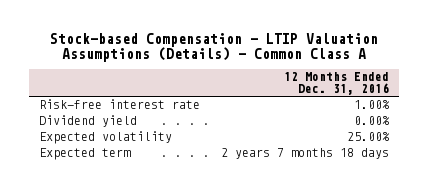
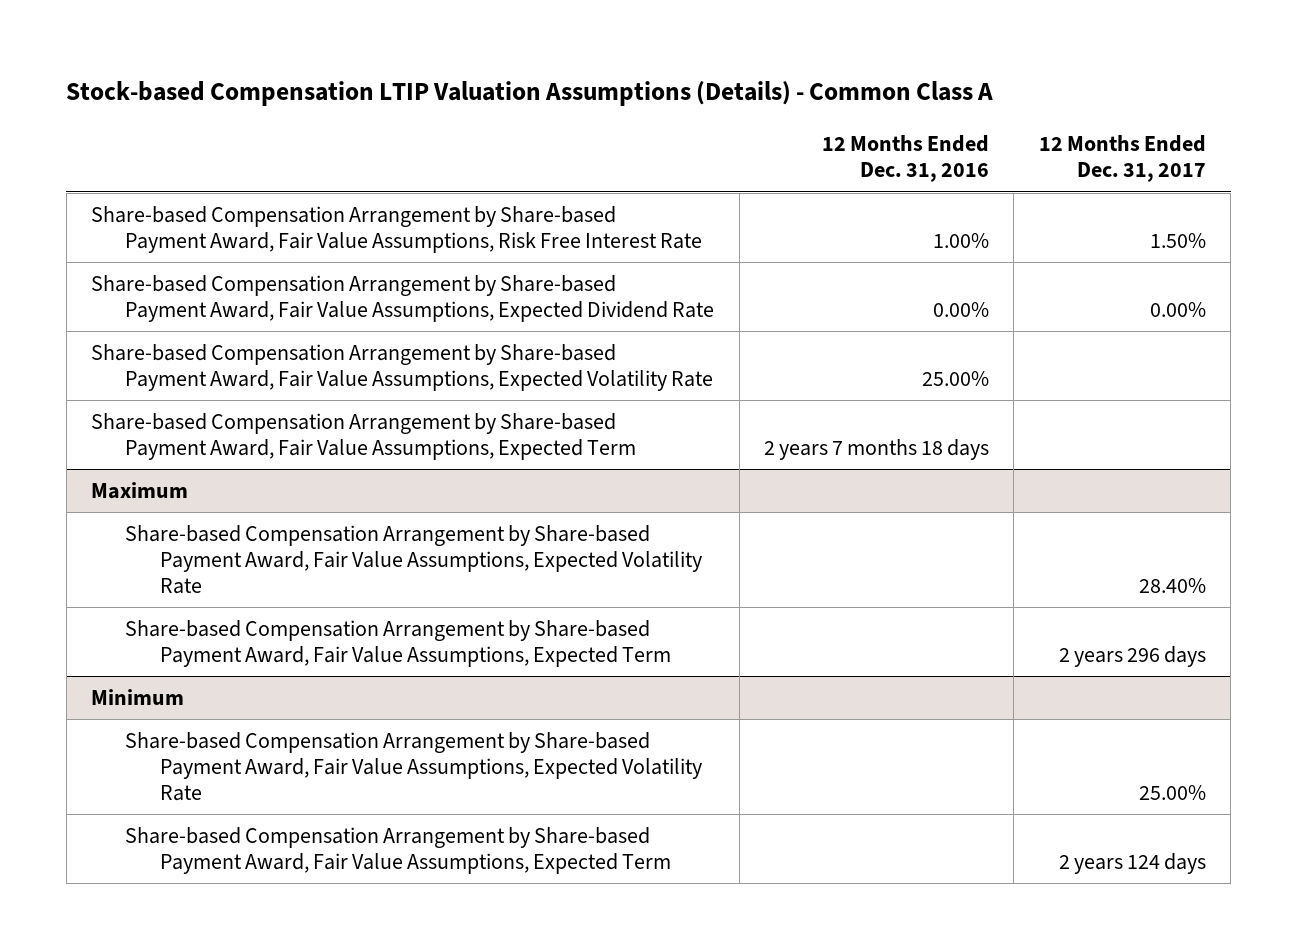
- Stock-based Compensation - LTIP Valuation Assumptions (Details) - Common Class A
+ Stock-based Compensation LTIP Valuation Assumptions (Details) - Common Class A
- | 12 Months Ended Dec. 31, 2016
+ | 12 Months Ended Dec. 31, 2016 | 12 Months Ended Dec. 31, 2017
- Risk-free interest rate | 1.00%
- Dividend yield | 0.00%
- Expected volatility | 25.00%
- Expected term | 2 years 7 months 18 days
+ Share-based Compensation Arrangement by Share-based Payment Award, Fair Value Assumptions, Risk Free Interest Rate | 1.00% | 1.50%
+ Share-based Compensation Arrangement by Share-based Payment Award, Fair Value Assumptions, Expected Dividend Rate | 0.00% | 0.00%
+ Share-based Compensation Arrangement by Share-based Payment Award, Fair Value Assumptions, Expected Volatility Rate | 25.00% |
+ Share-based Compensation Arrangement by Share-based Payment Award, Fair Value Assumptions, Expected Term | 2 years 7 months 18 days |
+ Maximum
+ Share-based Compensation Arrangement by Share-based Payment Award, Fair Value Assumptions, Expected Volatility Rate | | 28.40%
+ Share-based Compensation Arrangement by Share-based Payment Award, Fair Value Assumptions, Expected Term | | 2 years 296 days
+ Minimum
+ Share-based Compensation Arrangement by Share-based Payment Award, Fair Value Assumptions, Expected Volatility Rate | | 25.00%
+ Share-based Compensation Arrangement by Share-based Payment Award, Fair Value Assumptions, Expected Term | | 2 years 124 days

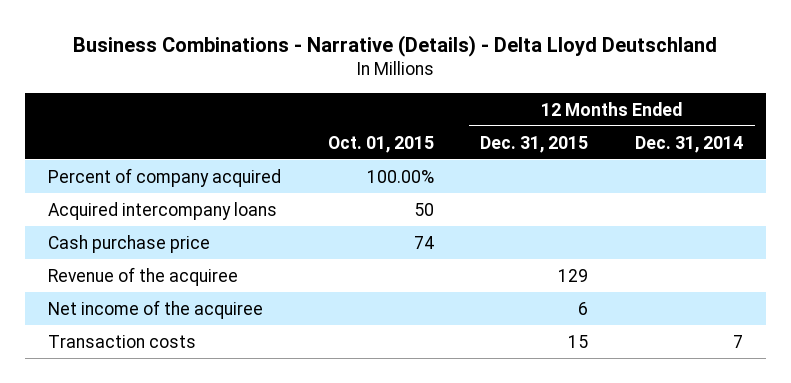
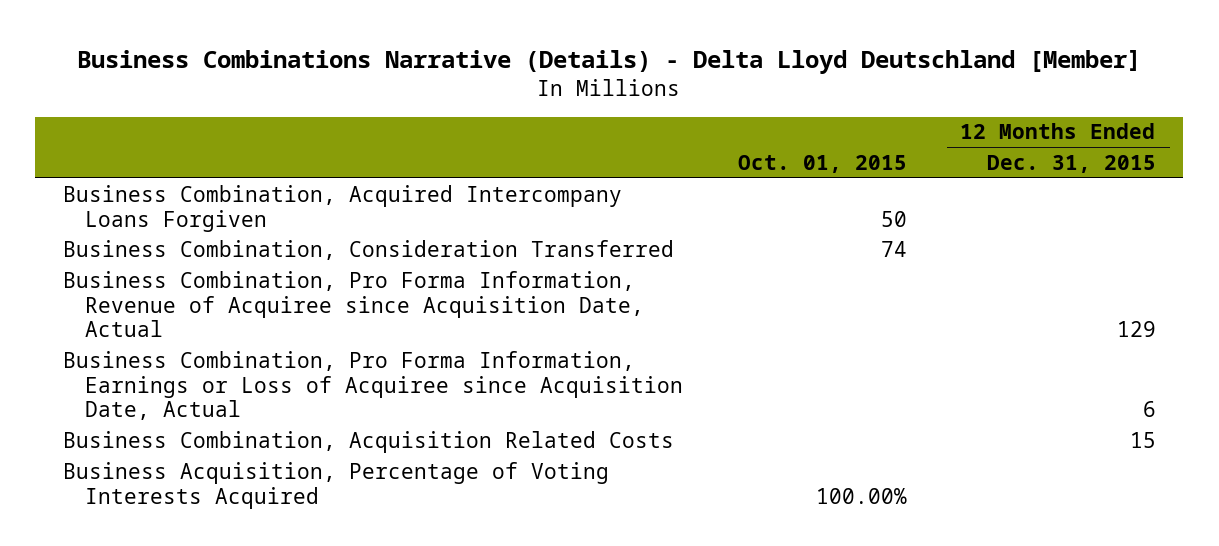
- Business Combinations - Narrative (Details) - Delta Lloyd Deutschland
+ Business Combinations Narrative (Details) - Delta Lloyd Deutschland [Member]
- | Oct. 01, 2015 | 12 Months Ended Dec. 31, 2015 | 12 Months Ended Dec. 31, 2014
+ | Oct. 01, 2015 | 12 Months Ended Dec. 31, 2015
- Percent of company acquired | 100.00% | |
- Acquired intercompany loans | 50 | |
- Cash purchase price | 74 | |
- Revenue of the acquiree | | 129 |
- Net income of the acquiree | | 6 |
- Transaction costs | | 15 | 7
+ Business Combination, Acquired Intercompany Loans Forgiven | 50 |
+ Business Combination, Consideration Transferred | 74 |
+ Business Combination, Pro Forma Information, Revenue of Acquiree since Acquisition Date, Actual | | 129
+ Business Combination, Pro Forma Information, Earnings or Loss of Acquiree since Acquisition Date, Actual | | 6
+ Business Combination, Acquisition Related Costs | | 15
+ Business Acquisition, Percentage of Voting Interests Acquired | 100.00% |

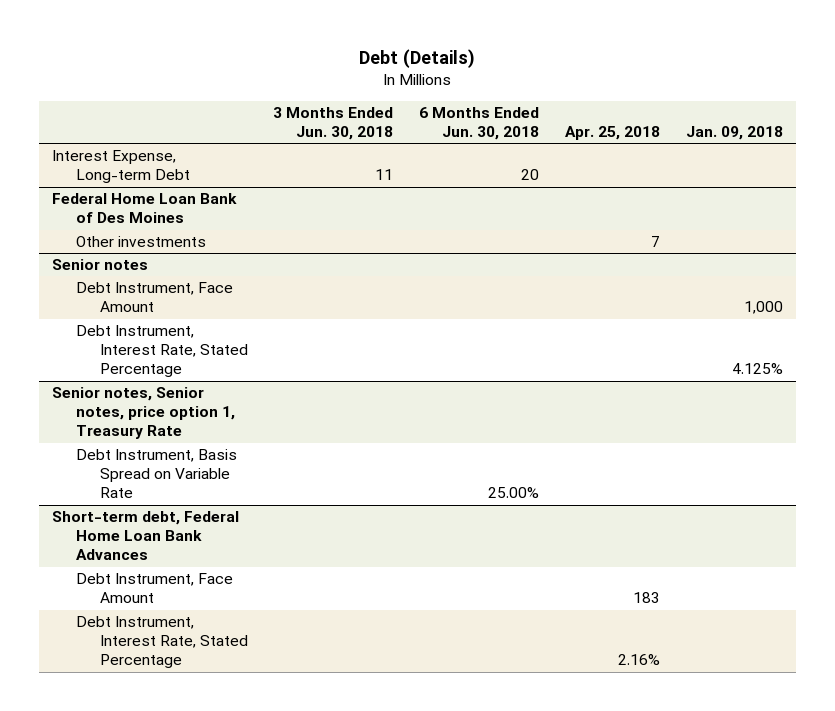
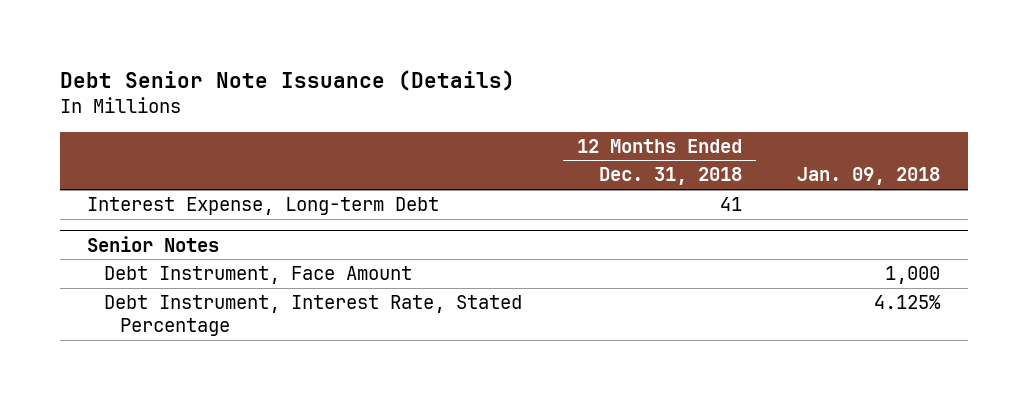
- Debt (Details)
+ Debt Senior Note Issuance (Details)
- | 3 Months Ended Jun. 30, 2018 | 6 Months Ended Jun. 30, 2018 | Apr. 25, 2018 | Jan. 09, 2018
+ | 12 Months Ended Dec. 31, 2018 | Jan. 09, 2018
- Federal Home Loan Bank of Des Moines
- Other investments | | | 7 |
- Senior notes
+ Senior Notes
- Senior notes, Senior notes, price option 1, Treasury Rate
- Debt Instrument, Basis Spread on Variable Rate | | 25.00% | |
- Short-term debt, Federal Home Loan Bank Advances
- Debt Instrument, Face Amount | | | 183 |
- Debt Instrument, Interest Rate, Stated Percentage | | | 2.16% |

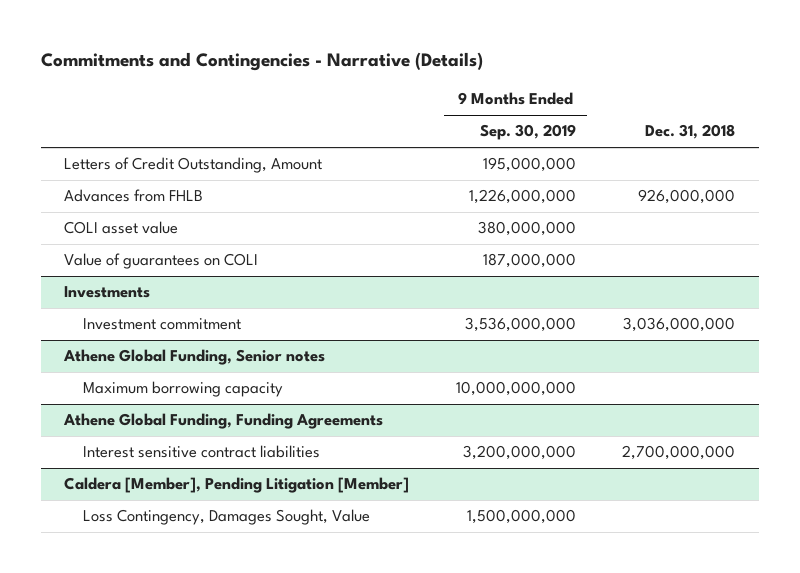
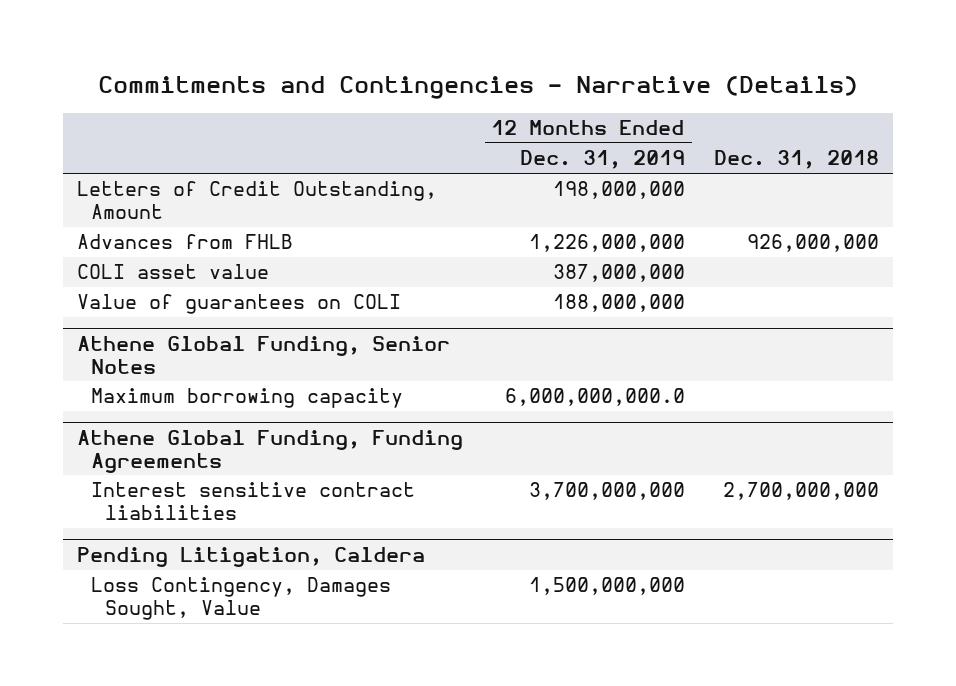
- | 9 Months Ended Sep. 30, 2019 | Dec. 31, 2018
+ | 12 Months Ended Dec. 31, 2019 | Dec. 31, 2018
- Investments
- Investment commitment | 3,536,000,000 | 3,036,000,000
- Athene Global Funding, Senior notes
+ Athene Global Funding, Senior Notes
- Caldera [Member], Pending Litigation [Member]
+ Pending Litigation, Caldera

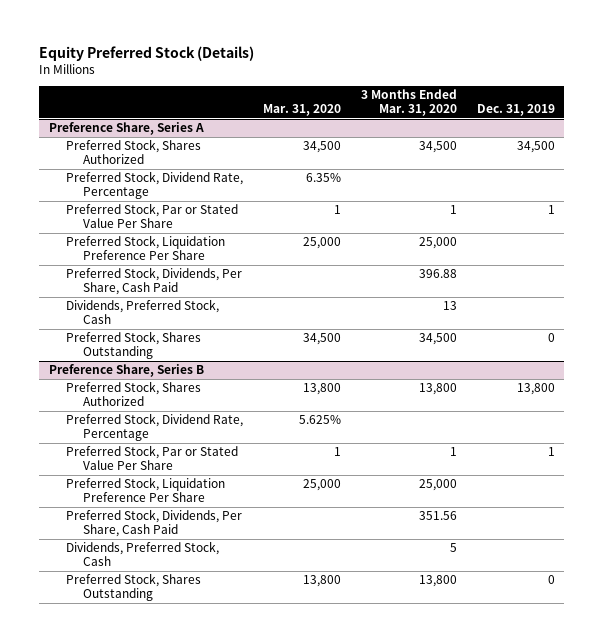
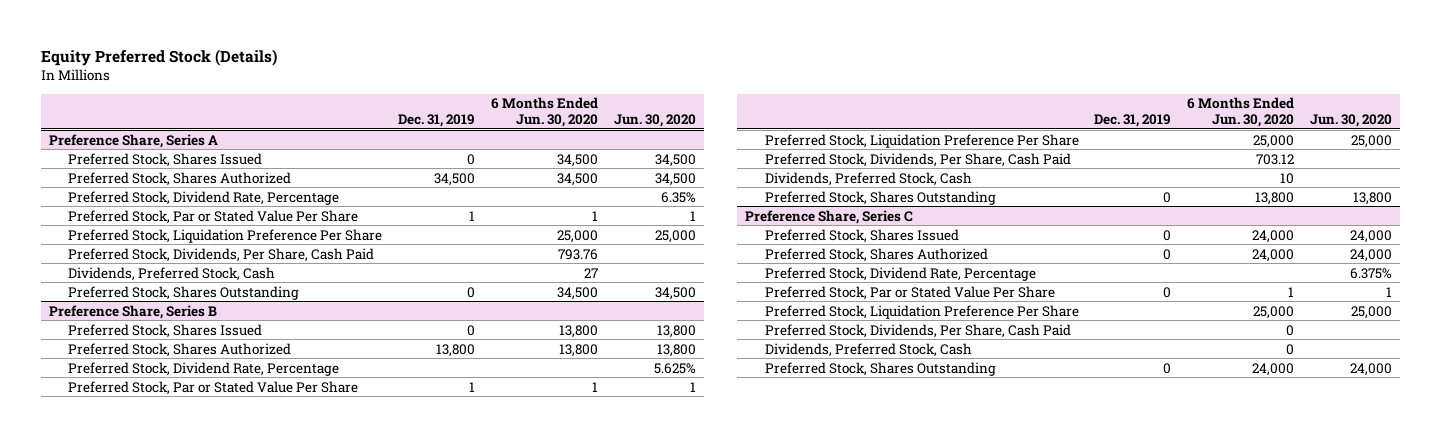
- | Mar. 31, 2020 | 3 Months Ended Mar. 31, 2020 | Dec. 31, 2019
+ | Dec. 31, 2019 | 6 Months Ended Jun. 30, 2020 | Jun. 30, 2020
@ Preference Share, Series A
+ Preferred Stock, Shares Issued | 0 | 34,500 | 34,500
@ Preference Share, Series B
+ Preferred Stock, Shares Issued | 0 | 13,800 | 13,800
+ Preference Share, Series C
+ Preferred Stock, Shares Issued | 0 | 24,000 | 24,000
+ Preferred Stock, Shares Authorized | 0 | 24,000 | 24,000
+ Preferred Stock, Dividend Rate, Percentage | | | 6.375%
+ Preferred Stock, Par or Stated Value Per Share | 0 | 1 | 1
+ Preferred Stock, Liquidation Preference Per Share | | 25,000 | 25,000
+ Preferred Stock, Dividends, Per Share, Cash Paid | | 0 |
+ Dividends, Preferred Stock, Cash | | 0 |
+ Preferred Stock, Shares Outstanding | 0 | 24,000 | 24,000

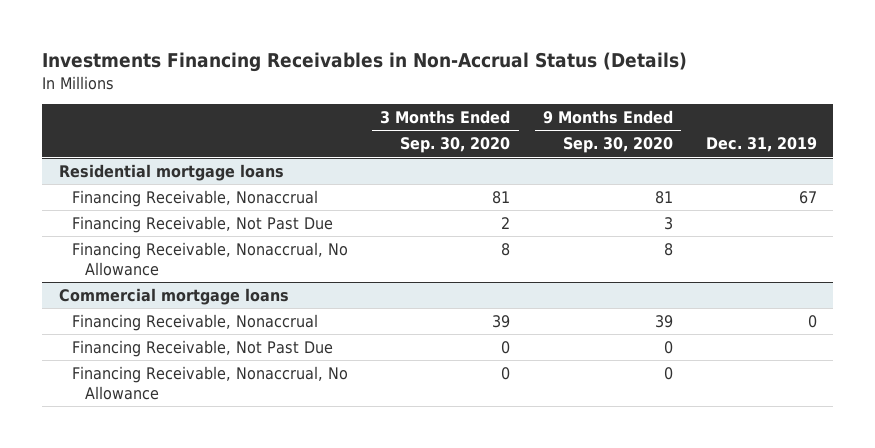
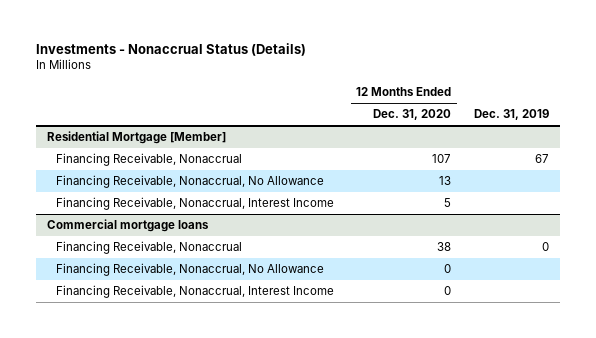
- Investments Financing Receivables in Non-Accrual Status (Details)
+ Investments - Nonaccrual Status (Details)
- | 3 Months Ended Sep. 30, 2020 | 9 Months Ended Sep. 30, 2020 | Dec. 31, 2019
+ | 12 Months Ended Dec. 31, 2020 | Dec. 31, 2019
- Residential mortgage loans
+ Residential Mortgage [Member]
- Financing Receivable, Not Past Due | 2 | 3 |
+ Financing Receivable, Nonaccrual, Interest Income | 5 |
@ Commercial mortgage loans
- Financing Receivable, Not Past Due | 0 | 0 |
+ Financing Receivable, Nonaccrual, Interest Income | 0 |

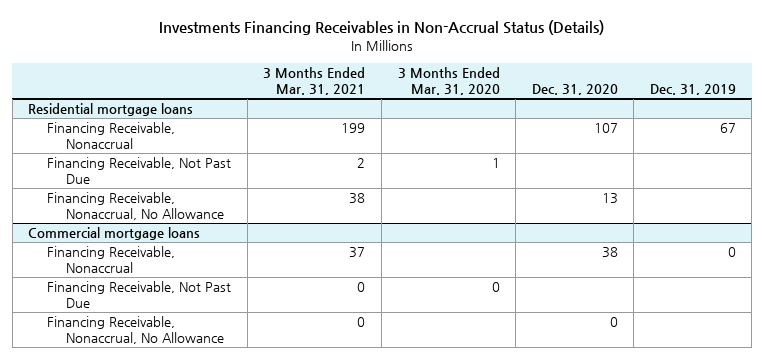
- Investments - Nonaccrual Status (Details)
+ Investments Financing Receivables in Non-Accrual Status (Details)
- | 12 Months Ended Dec. 31, 2020 | Dec. 31, 2019
+ | 3 Months Ended Mar. 31, 2021 | 3 Months Ended Mar. 31, 2020 | Dec. 31, 2020 | Dec. 31, 2019
- Residential Mortgage [Member]
+ Residential mortgage loans
+ Financing Receivable, Not Past Due | 2 | 1 | |
- Financing Receivable, Nonaccrual, Interest Income | 5 |
@ Commercial mortgage loans
+ Financing Receivable, Not Past Due | 0 | 0 | |
- Financing Receivable, Nonaccrual, Interest Income | 0 |

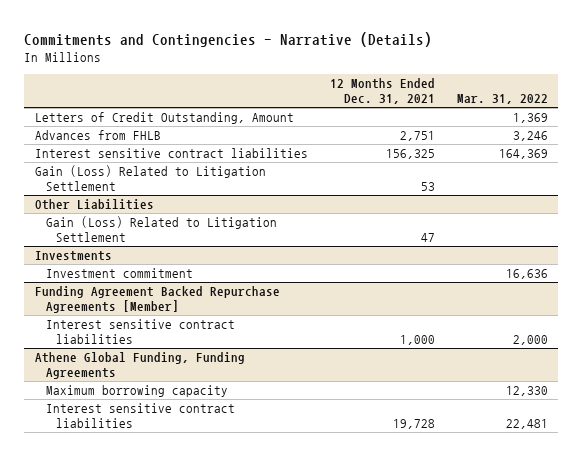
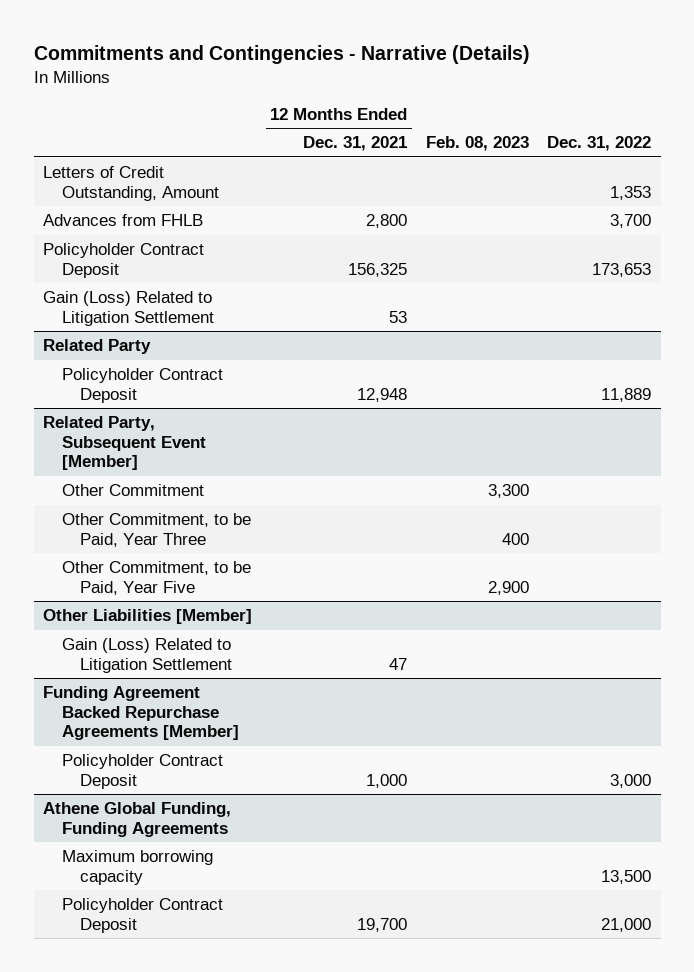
- | 12 Months Ended Dec. 31, 2021 | Mar. 31, 2022
+ | 12 Months Ended Dec. 31, 2021 | Feb. 08, 2023 | Dec. 31, 2022
- Advances from FHLB | 2,751 | 3,246
- Interest sensitive contract liabilities | 156,325 | 164,369
+ Advances from FHLB | 2,800 | | 3,700
+ Policyholder Contract Deposit | 156,325 | | 173,653
- Other Liabilities
+ Related Party
+ Policyholder Contract Deposit | 12,948 | | 11,889
+ Related Party, Subsequent Event [Member]
+ Other Commitment | | 3,300 |
+ Other Commitment, to be Paid, Year Three | | 400 |
+ Other Commitment, to be Paid, Year Five | | 2,900 |
+ Other Liabilities [Member]
- Investments
- Investment commitment | | 16,636
@ Funding Agreement Backed Repurchase Agreements [Member]
- Interest sensitive contract liabilities | 1,000 | 2,000
+ Policyholder Contract Deposit | 1,000 | | 3,000
@ Athene Global Funding, Funding Agreements
- Interest sensitive contract liabilities | 19,728 | 22,481
+ Policyholder Contract Deposit | 19,700 | | 21,000

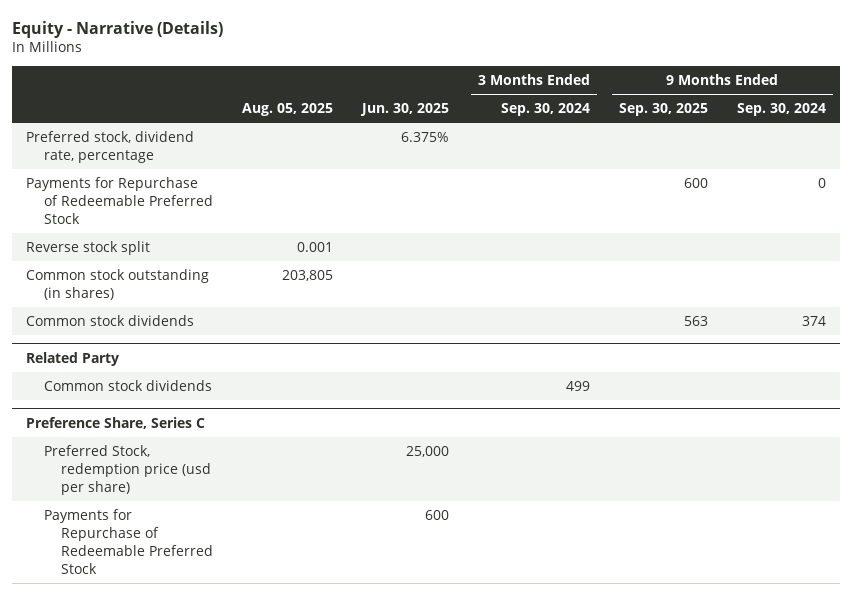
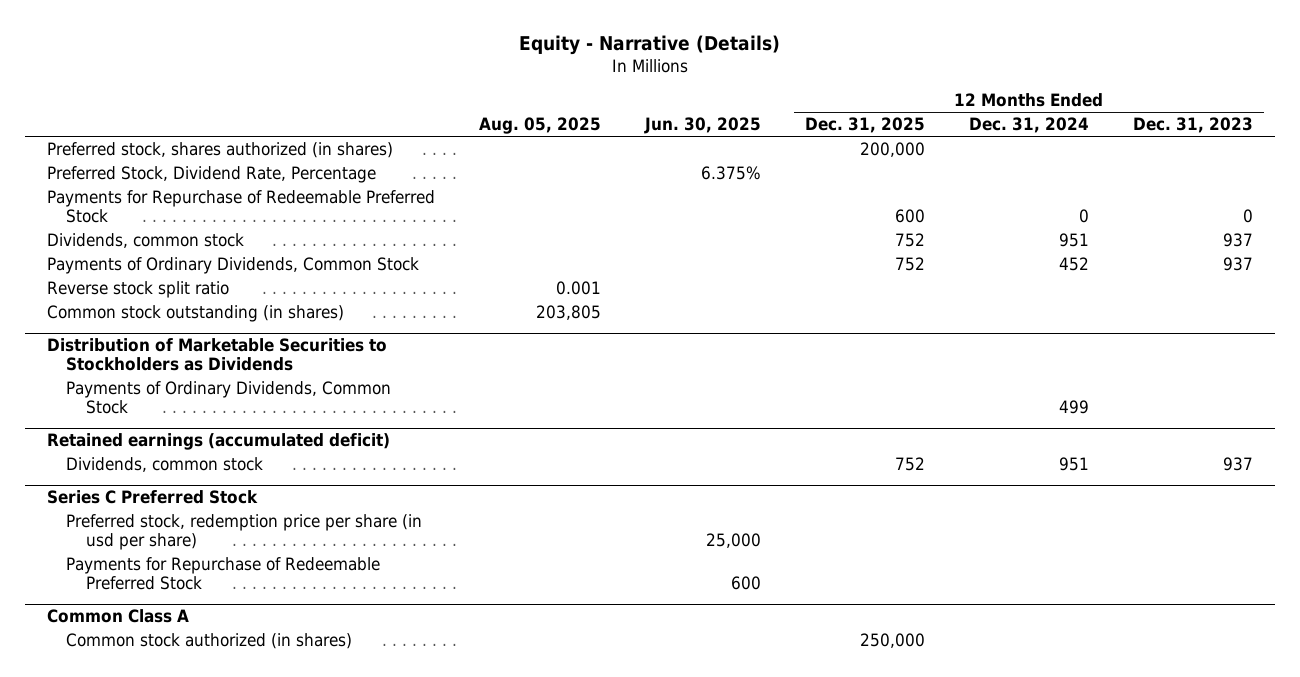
- | Aug. 05, 2025 | Jun. 30, 2025 | 3 Months Ended Sep. 30, 2024 | 9 Months Ended Sep. 30, 2025 | 9 Months Ended Sep. 30, 2024
+ | Aug. 05, 2025 | Jun. 30, 2025 | 12 Months Ended Dec. 31, 2025 | 12 Months Ended Dec. 31, 2024 | 12 Months Ended Dec. 31, 2023
- Preferred stock, dividend rate, percentage | | 6.375% | | |
+ Preferred stock, shares authorized (in shares) | | | 200,000 | |
+ Preferred Stock, Dividend Rate, Percentage | | 6.375% | | |
- Reverse stock split | 0.001 | | | |
+ Dividends, common stock | | | 752 | 951 | 937
+ Payments of Ordinary Dividends, Common Stock | | | 752 | 452 | 937
+ Reverse stock split ratio | 0.001 | | | |
- Common stock dividends | | | | 563 | 374
- Related Party
- Common stock dividends | | | 499 | |
- Preference Share, Series C
- Preferred Stock, redemption price (usd per share) | | 25,000 | | |
+ Distribution of Marketable Securities to Stockholders as Dividends
+ Payments of Ordinary Dividends, Common Stock | | | | 499 |
+ Retained earnings (accumulated deficit)
+ Dividends, common stock | | | 752 | 951 | 937
+ Series C Preferred Stock
+ Preferred stock, redemption price per share (in usd per share) | | 25,000 | | |
+ Common Class A
+ Common stock authorized (in shares) | | | 250,000 | |

